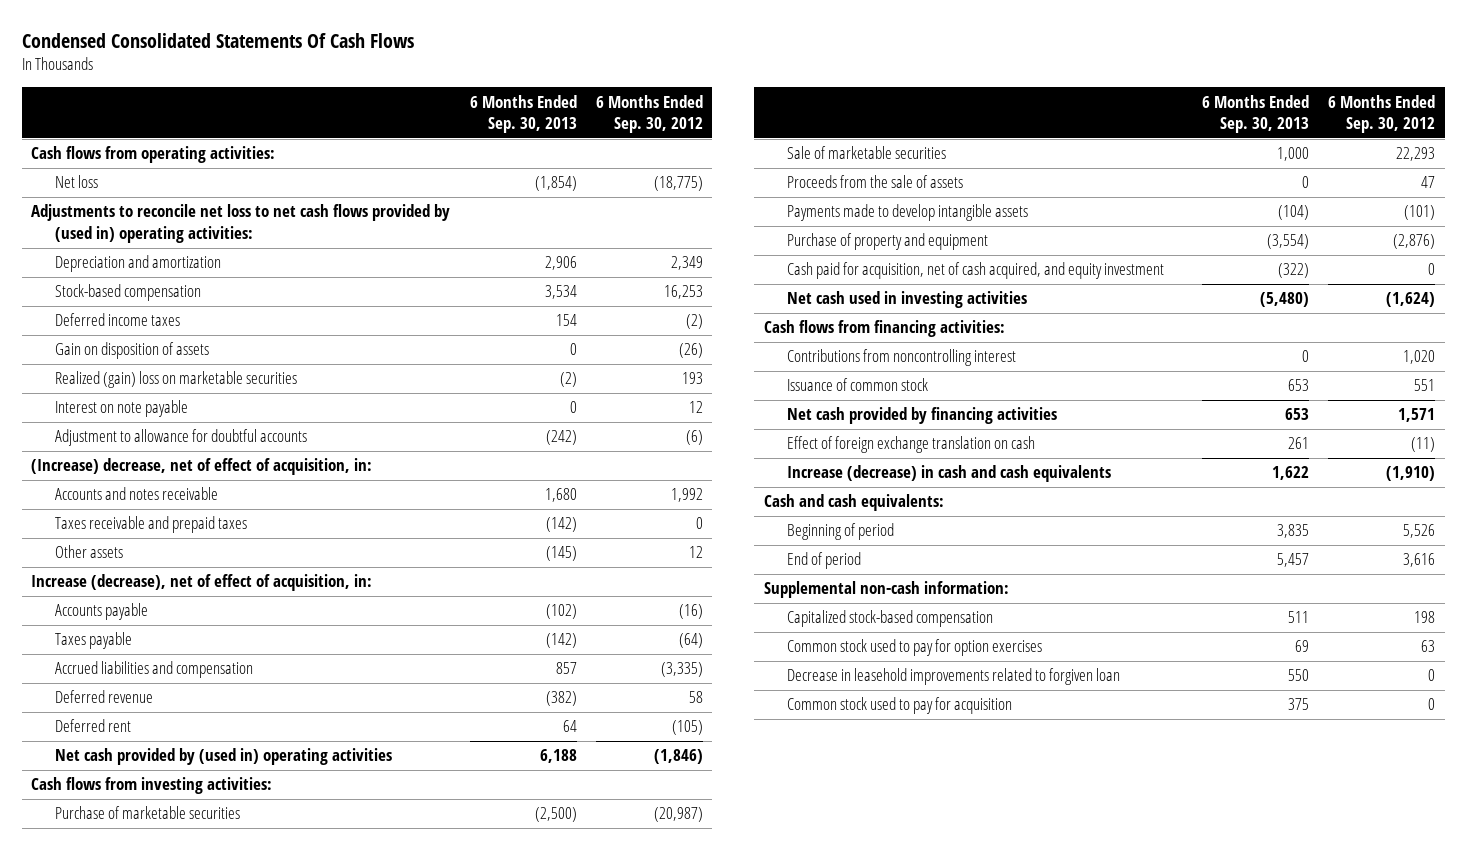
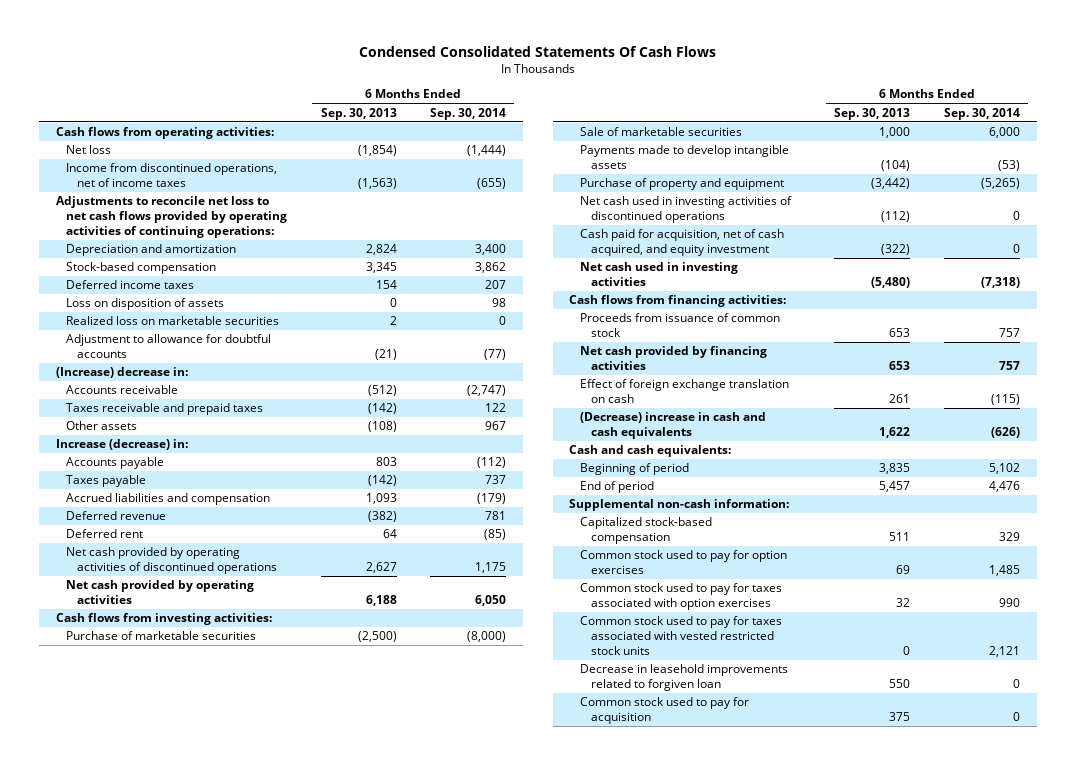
- | 6 Months Ended Sep. 30, 2013 | 6 Months Ended Sep. 30, 2012
+ | 6 Months Ended Sep. 30, 2013 | 6 Months Ended Sep. 30, 2014
- Adjustments to reconcile net loss to net cash flows provided by (used in) operating activities:
- Depreciation and amortization | 2,906 | 2,349
- Stock-based compensation | 3,534 | 16,253
+ Income from discontinued operations, net of income taxes | (1,563) | (655)
+ Adjustments to reconcile net loss to net cash flows provided by operating activities of continuing operations:
+ Depreciation and amortization | 2,824 | 3,400
+ Stock-based compensation | 3,345 | 3,862
- Gain on disposition of assets | 0 | (26)
- Realized (gain) loss on marketable securities | (2) | 193
- Interest on note payable | 0 | 12
- Adjustment to allowance for doubtful accounts | (242) | (6)
- (Increase) decrease, net of effect of acquisition, in:
- Accounts and notes receivable | 1,680 | 1,992
+ Loss on disposition of assets | 0 | 98
+ Realized loss on marketable securities | 2 | 0
+ Adjustment to allowance for doubtful accounts | (21) | (77)
+ (Increase) decrease in:
+ Accounts receivable | (512) | (2,747)
- Other assets | (145) | 12
- Increase (decrease), net of effect of acquisition, in:
- Accounts payable | (102) | (16)
+ Other assets | (108) | 967
+ Increase (decrease) in:
+ Accounts payable | 803 | (112)
- Accrued liabilities and compensation | 857 | (3,335)
+ Accrued liabilities and compensation | 1,093 | (179)
- Net cash provided by (used in) operating activities | 6,188 | (1,846)
+ Net cash provided by operating activities of discontinued operations | 2,627 | 1,175
+ Net cash provided by operating activities | 6,188 | 6,050
- Proceeds from the sale of assets | 0 | 47
- Purchase of property and equipment | (3,554) | (2,876)
+ Purchase of property and equipment | (3,442) | (5,265)
+ Net cash used in investing activities of discontinued operations | (112) | 0
- Contributions from noncontrolling interest | 0 | 1,020
- Issuance of common stock | 653 | 551
+ Proceeds from issuance of common stock | 653 | 757
- Increase (decrease) in cash and cash equivalents | 1,622 | (1,910)
+ (Decrease) increase in cash and cash equivalents | 1,622 | (626)
+ Common stock used to pay for taxes associated with option exercises | 32 | 990
+ Common stock used to pay for taxes associated with vested restricted stock units | 0 | 2,121

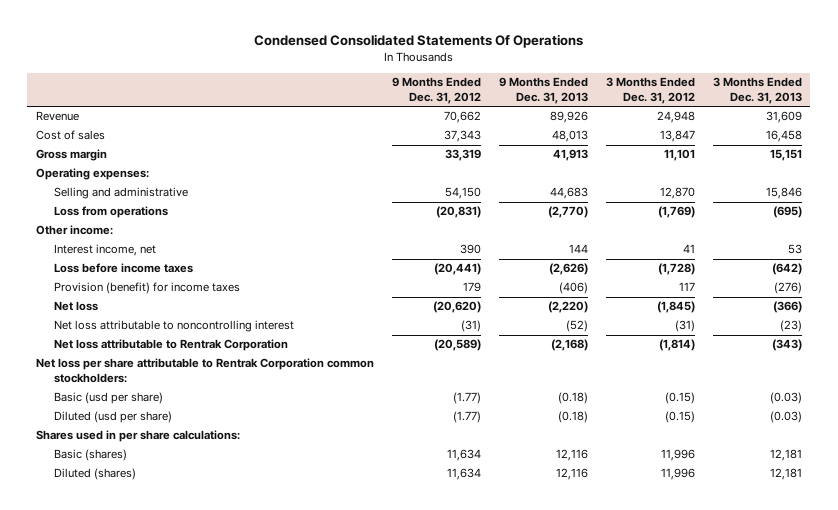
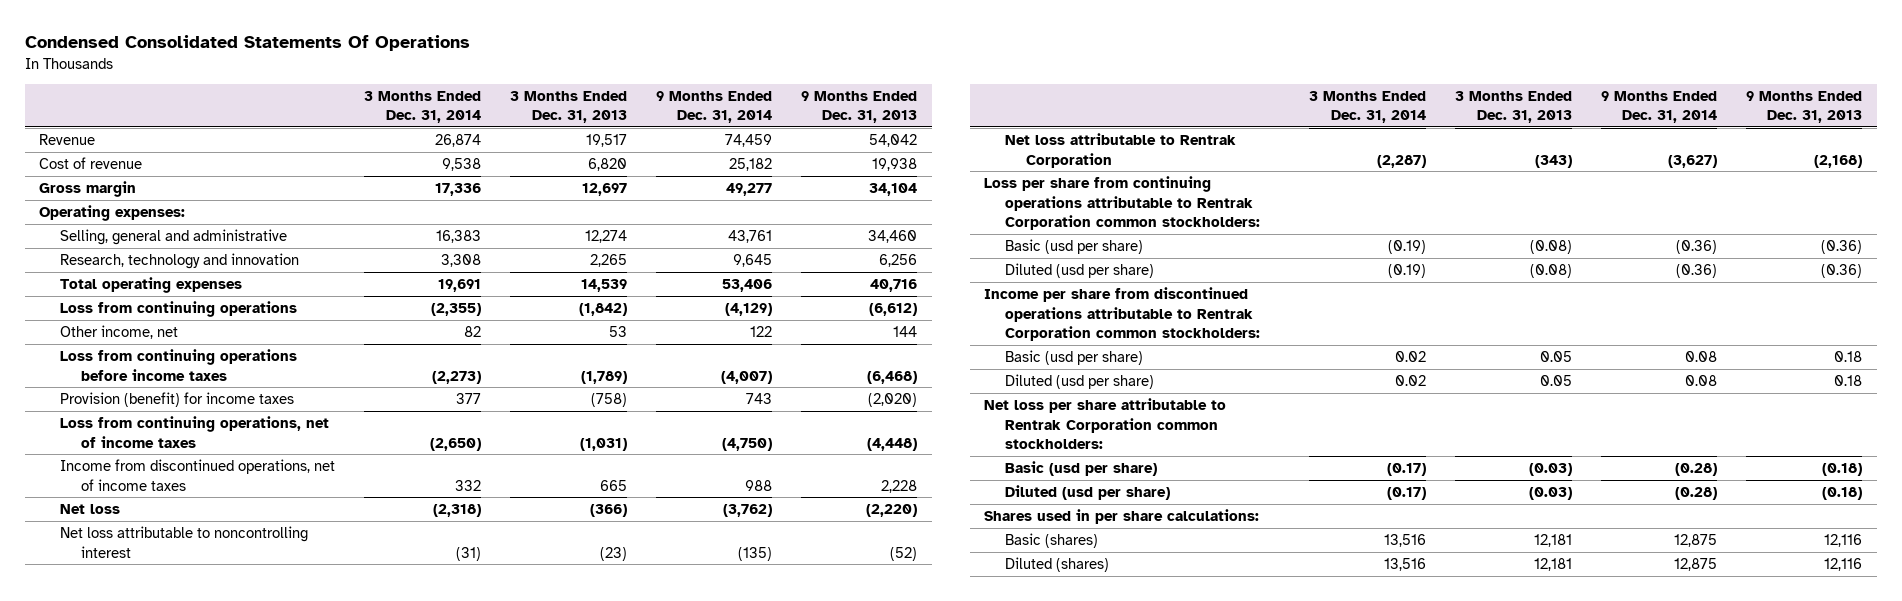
- | 9 Months Ended Dec. 31, 2012 | 9 Months Ended Dec. 31, 2013 | 3 Months Ended Dec. 31, 2012 | 3 Months Ended Dec. 31, 2013
+ | 3 Months Ended Dec. 31, 2014 | 3 Months Ended Dec. 31, 2013 | 9 Months Ended Dec. 31, 2014 | 9 Months Ended Dec. 31, 2013
- Revenue | 70,662 | 89,926 | 24,948 | 31,609
- Cost of sales | 37,343 | 48,013 | 13,847 | 16,458
- Gross margin | 33,319 | 41,913 | 11,101 | 15,151
+ Revenue | 26,874 | 19,517 | 74,459 | 54,042
+ Cost of revenue | 9,538 | 6,820 | 25,182 | 19,938
+ Gross margin | 17,336 | 12,697 | 49,277 | 34,104
- Selling and administrative | 54,150 | 44,683 | 12,870 | 15,846
- Loss from operations | (20,831) | (2,770) | (1,769) | (695)
- Other income:
- Interest income, net | 390 | 144 | 41 | 53
- Loss before income taxes | (20,441) | (2,626) | (1,728) | (642)
- Provision (benefit) for income taxes | 179 | (406) | 117 | (276)
+ Selling, general and administrative | 16,383 | 12,274 | 43,761 | 34,460
+ Research, technology and innovation | 3,308 | 2,265 | 9,645 | 6,256
+ Total operating expenses | 19,691 | 14,539 | 53,406 | 40,716
+ Loss from continuing operations | (2,355) | (1,842) | (4,129) | (6,612)
+ Other income, net | 82 | 53 | 122 | 144
+ Loss from continuing operations before income taxes | (2,273) | (1,789) | (4,007) | (6,468)
+ Provision (benefit) for income taxes | 377 | (758) | 743 | (2,020)
+ Loss from continuing operations, net of income taxes | (2,650) | (1,031) | (4,750) | (4,448)
+ Income from discontinued operations, net of income taxes | 332 | 665 | 988 | 2,228
+ Loss per share from continuing operations attributable to Rentrak Corporation common stockholders:
+ Basic (usd per share) | (0.19) | (0.08) | (0.36) | (0.36)
+ Diluted (usd per share) | (0.19) | (0.08) | (0.36) | (0.36)
+ Income per share from discontinued operations attributable to Rentrak Corporation common stockholders:
+ Basic (usd per share) | 0.02 | 0.05 | 0.08 | 0.18
+ Diluted (usd per share) | 0.02 | 0.05 | 0.08 | 0.18

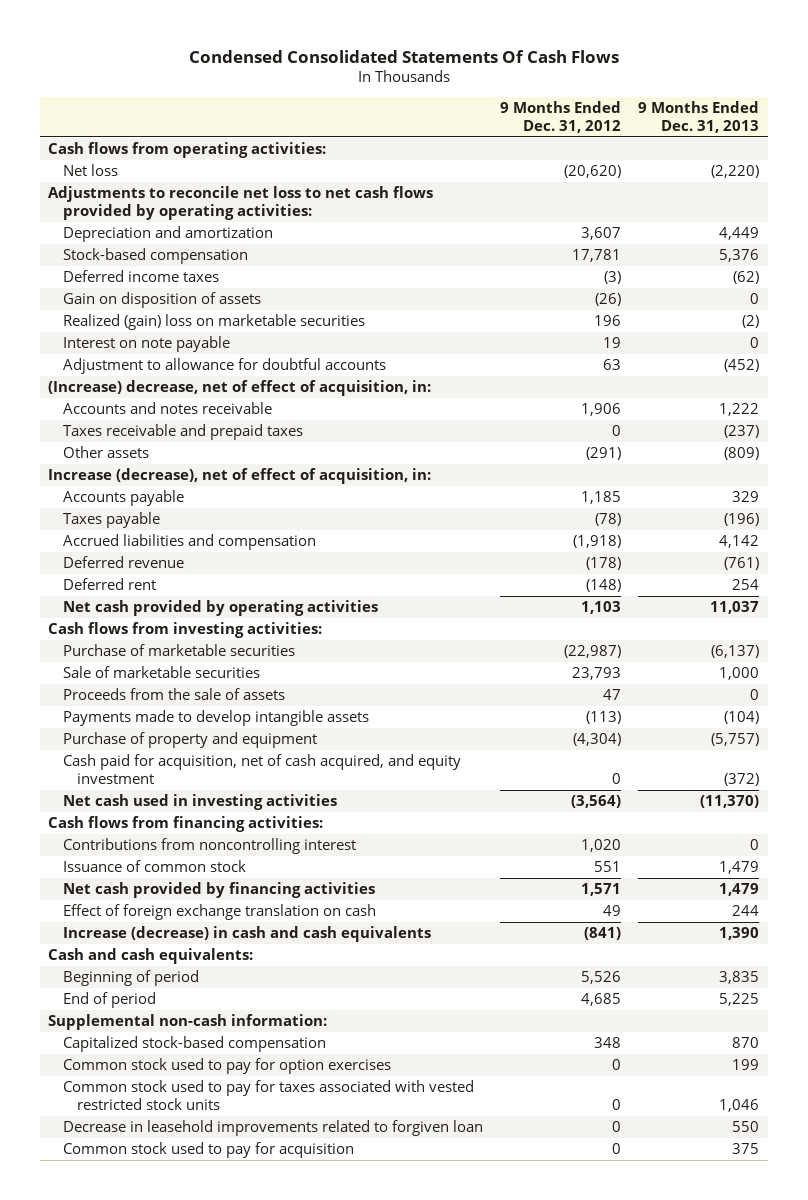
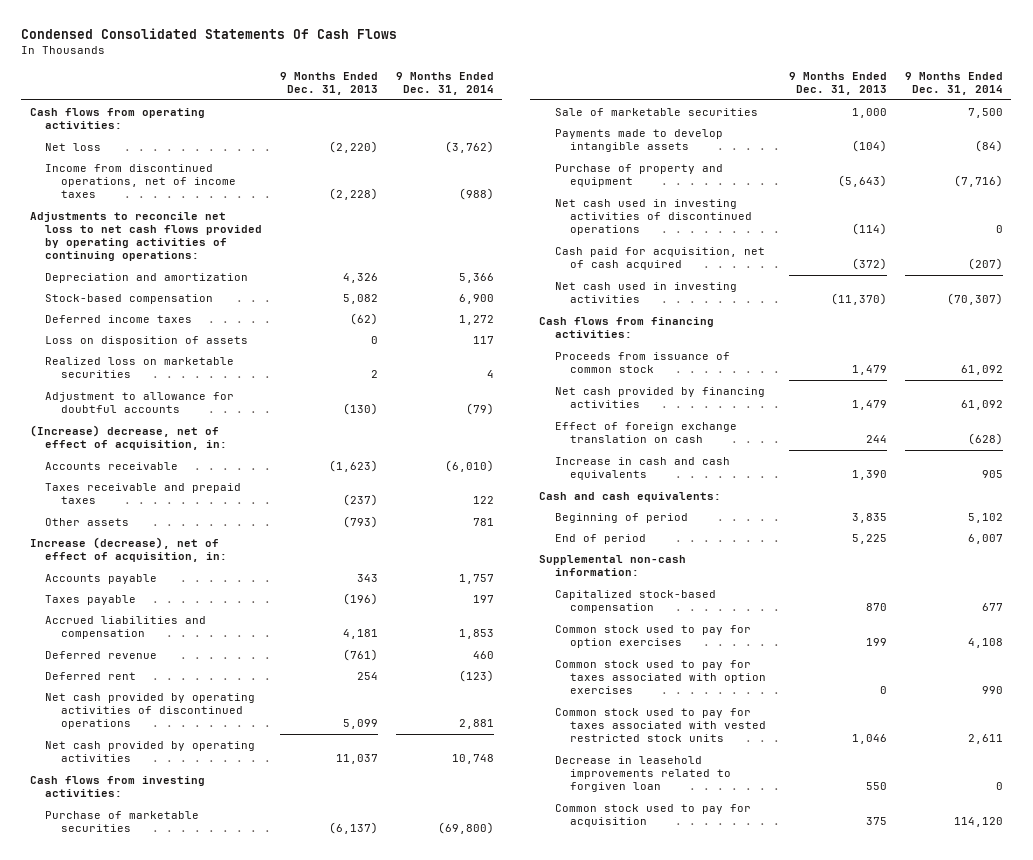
- | 9 Months Ended Dec. 31, 2012 | 9 Months Ended Dec. 31, 2013
+ | 9 Months Ended Dec. 31, 2013 | 9 Months Ended Dec. 31, 2014
- Adjustments to reconcile net loss to net cash flows provided by operating activities:
- Depreciation and amortization | 3,607 | 4,449
- Stock-based compensation | 17,781 | 5,376
+ Income from discontinued operations, net of income taxes | (2,228) | (988)
+ Adjustments to reconcile net loss to net cash flows provided by operating activities of continuing operations:
+ Depreciation and amortization | 4,326 | 5,366
+ Stock-based compensation | 5,082 | 6,900
- Gain on disposition of assets | (26) | 0
- Realized (gain) loss on marketable securities | 196 | (2)
- Interest on note payable | 19 | 0
- Adjustment to allowance for doubtful accounts | 63 | (452)
+ Loss on disposition of assets | 0 | 117
+ Realized loss on marketable securities | 2 | 4
+ Adjustment to allowance for doubtful accounts | (130) | (79)
- Accounts and notes receivable | 1,906 | 1,222
+ Accounts receivable | (1,623) | (6,010)
- Other assets | (291) | (809)
+ Other assets | (793) | 781
- Accounts payable | 1,185 | 329
+ Accounts payable | 343 | 1,757
- Accrued liabilities and compensation | (1,918) | 4,142
+ Accrued liabilities and compensation | 4,181 | 1,853
+ Net cash provided by operating activities of discontinued operations | 5,099 | 2,881
- Proceeds from the sale of assets | 47 | 0
- Purchase of property and equipment | (4,304) | (5,757)
- Cash paid for acquisition, net of cash acquired, and equity investment | 0 | (372)
+ Purchase of property and equipment | (5,643) | (7,716)
+ Net cash used in investing activities of discontinued operations | (114) | 0
+ Cash paid for acquisition, net of cash acquired | (372) | (207)
- Contributions from noncontrolling interest | 1,020 | 0
- Issuance of common stock | 551 | 1,479
+ Proceeds from issuance of common stock | 1,479 | 61,092
- Increase (decrease) in cash and cash equivalents | (841) | 1,390
+ Increase in cash and cash equivalents | 1,390 | 905
+ Common stock used to pay for taxes associated with option exercises | 0 | 990

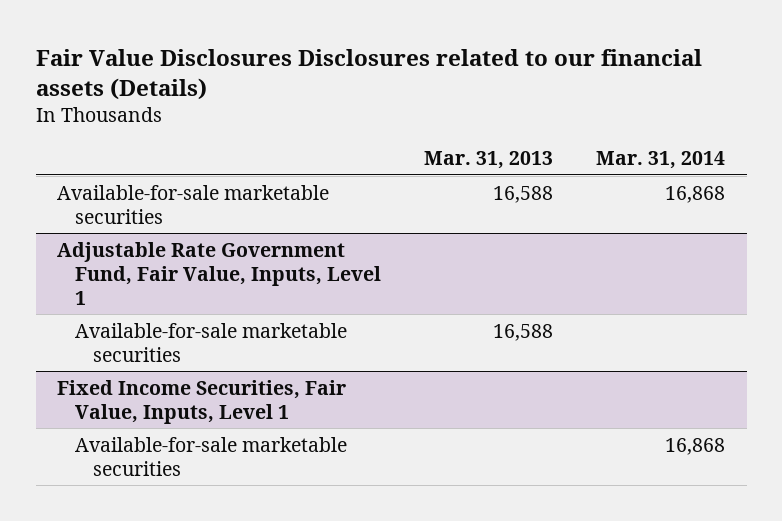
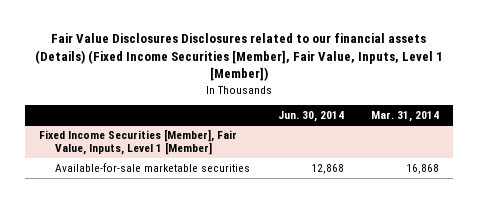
- Fair Value Disclosures Disclosures related to our financial assets (Details)
+ Fair Value Disclosures Disclosures related to our financial assets (Details) (Fixed Income Securities [Member], Fair Value, Inputs, Level 1 [Member])
- | Mar. 31, 2013 | Mar. 31, 2014
+ | Jun. 30, 2014 | Mar. 31, 2014
- Available-for-sale marketable securities | 16,588 | 16,868
- Adjustable Rate Government Fund, Fair Value, Inputs, Level 1
- Available-for-sale marketable securities | 16,588 |
- Fixed Income Securities, Fair Value, Inputs, Level 1
+ Fixed Income Securities [Member], Fair Value, Inputs, Level 1 [Member]

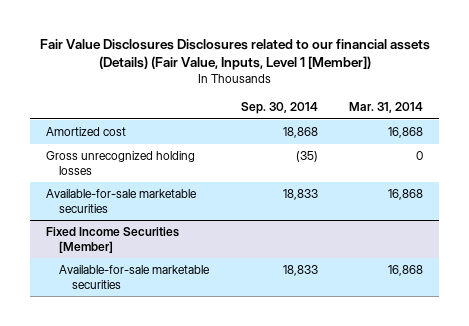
- Fair Value Disclosures Disclosures related to our financial assets (Details) (Fixed Income Securities [Member], Fair Value, Inputs, Level 1 [Member])
+ Fair Value Disclosures Disclosures related to our financial assets (Details) (Fair Value, Inputs, Level 1 [Member])
- | Jun. 30, 2014 | Mar. 31, 2014
+ | Sep. 30, 2014 | Mar. 31, 2014
- Fixed Income Securities [Member], Fair Value, Inputs, Level 1 [Member]
+ Amortized cost | 18,868 | 16,868
+ Gross unrecognized holding losses | (35) | 0
+ Fixed Income Securities [Member]
+ Available-for-sale marketable securities | 18,833 | 16,868

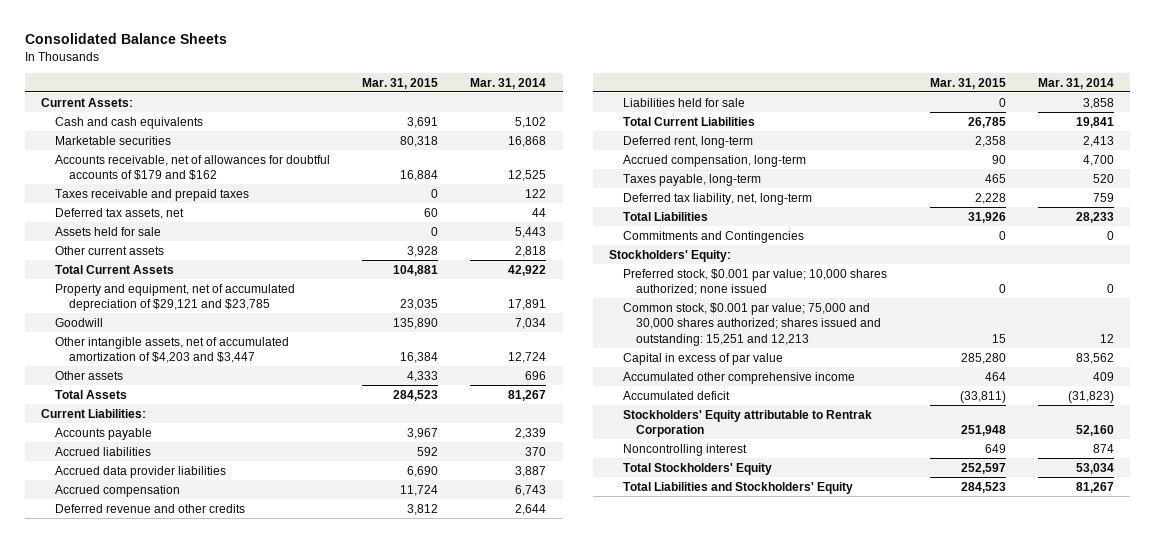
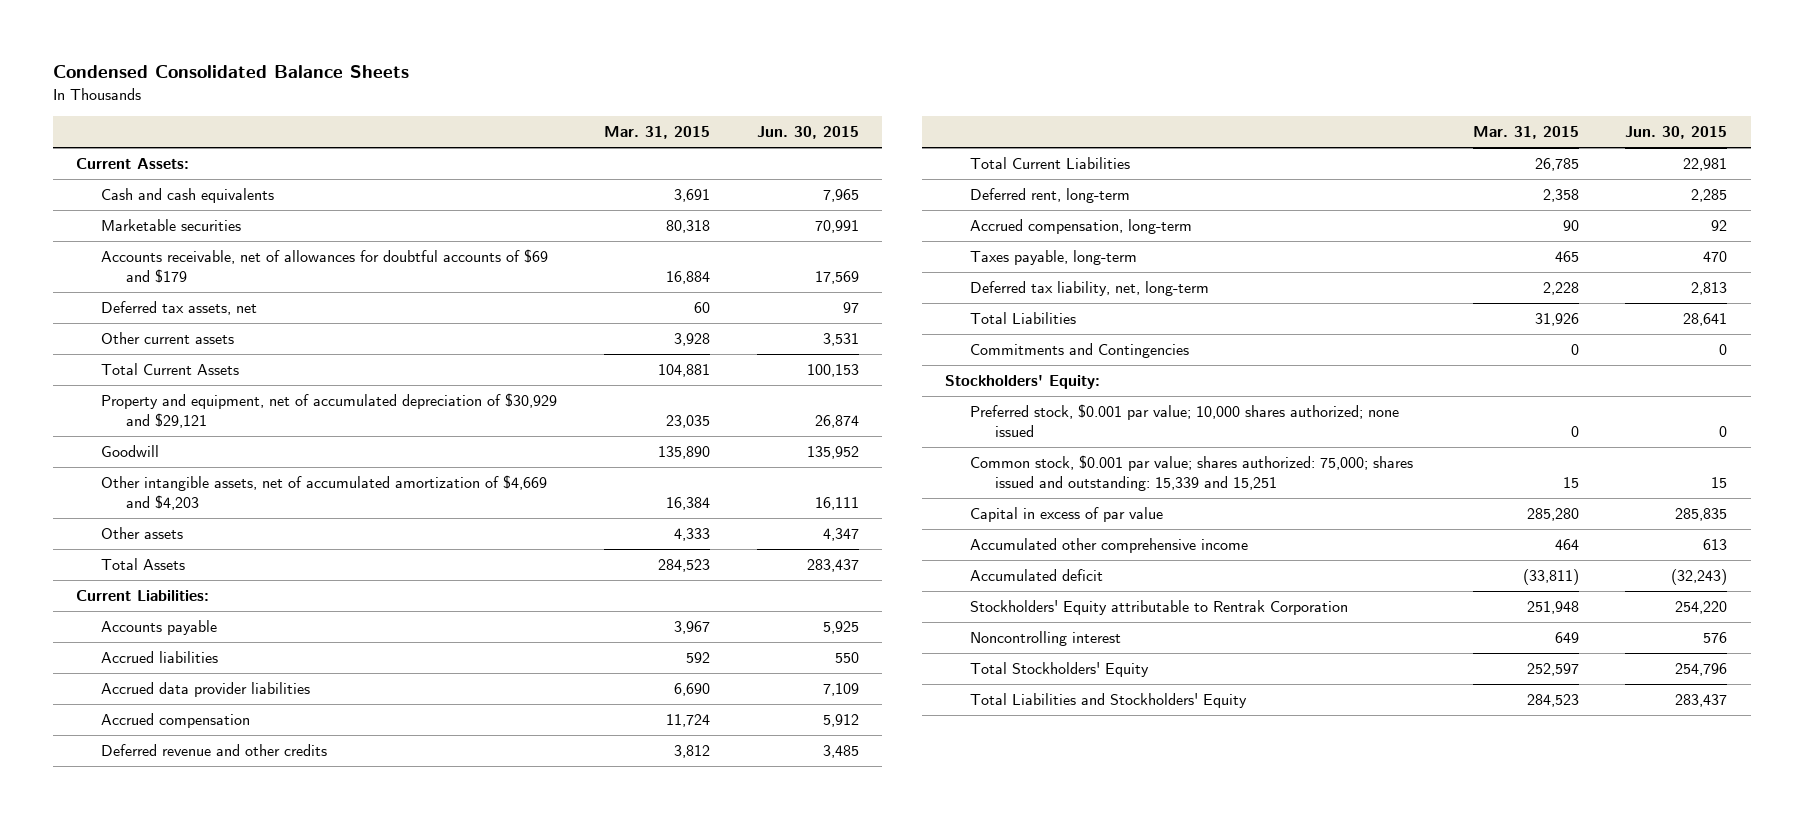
- Consolidated Balance Sheets
+ Condensed Consolidated Balance Sheets
- | Mar. 31, 2015 | Mar. 31, 2014
+ | Mar. 31, 2015 | Jun. 30, 2015
- Accounts receivable, net of allowances for doubtful accounts of $179 and $162 | 16,884 | 12,525
- Taxes receivable and prepaid taxes | 0 | 122
+ Accounts receivable, net of allowances for doubtful accounts of $69 and $179 | 16,884 | 17,569
- Assets held for sale | 0 | 5,443
- Property and equipment, net of accumulated depreciation of $29,121 and $23,785 | 23,035 | 17,891
+ Property and equipment, net of accumulated depreciation of $30,929 and $29,121 | 23,035 | 26,874
- Other intangible assets, net of accumulated amortization of $4,203 and $3,447 | 16,384 | 12,724
+ Other intangible assets, net of accumulated amortization of $4,669 and $4,203 | 16,384 | 16,111
- Liabilities held for sale | 0 | 3,858
- Common stock, $0.001 par value; 75,000 and 30,000 shares authorized; shares issued and outstanding: 15,251 and 12,213 | 15 | 12
+ Common stock, $0.001 par value; shares authorized: 75,000; shares issued and outstanding: 15,339 and 15,251 | 15 | 15

